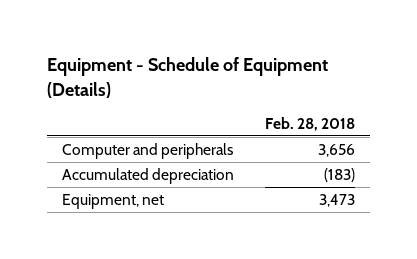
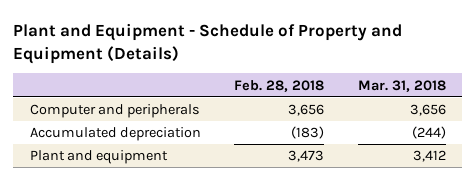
- Equipment - Schedule of Equipment (Details)
+ Plant and Equipment - Schedule of Property and Equipment (Details)
- | Feb. 28, 2018
+ | Feb. 28, 2018 | Mar. 31, 2018
- Equipment, net | 3,473
+ Plant and equipment | 3,473 | 3,412

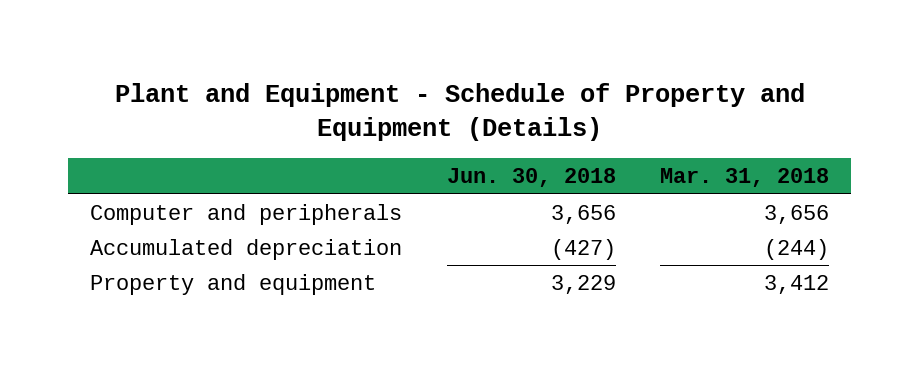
- | Feb. 28, 2018 | Mar. 31, 2018
+ | Jun. 30, 2018 | Mar. 31, 2018
- Plant and equipment | 3,473 | 3,412
+ Property and equipment | 3,229 | 3,412

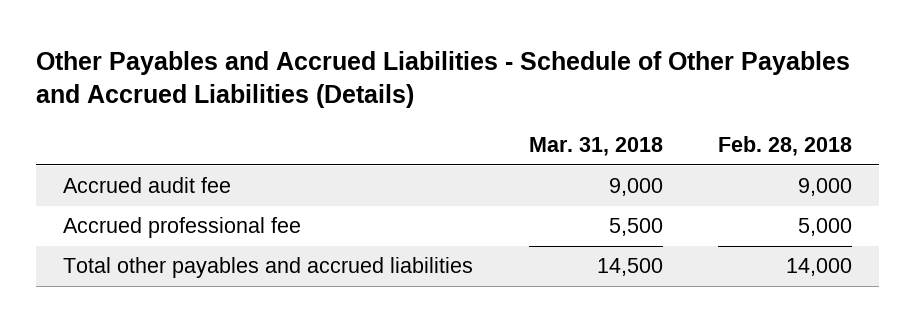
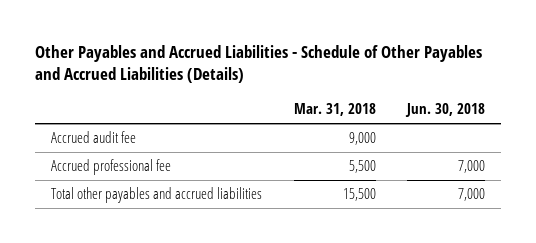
- | Mar. 31, 2018 | Feb. 28, 2018
+ | Mar. 31, 2018 | Jun. 30, 2018
- Total other payables and accrued liabilities | 14,500 | 14,000
+ Total other payables and accrued liabilities | 15,500 | 7,000

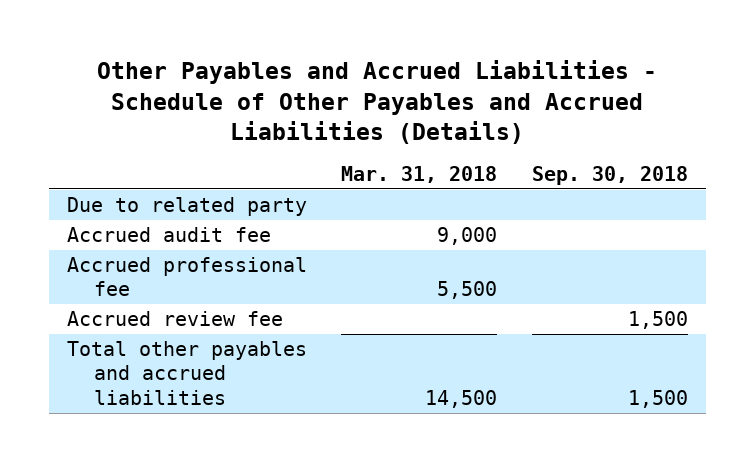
- | Mar. 31, 2018 | Jun. 30, 2018
+ | Mar. 31, 2018 | Sep. 30, 2018
+ Due to related party
- Total other payables and accrued liabilities | 15,500 | 7,000
+ Accrued review fee | | 1,500
+ Total other payables and accrued liabilities | 14,500 | 1,500

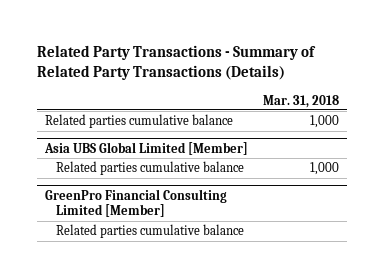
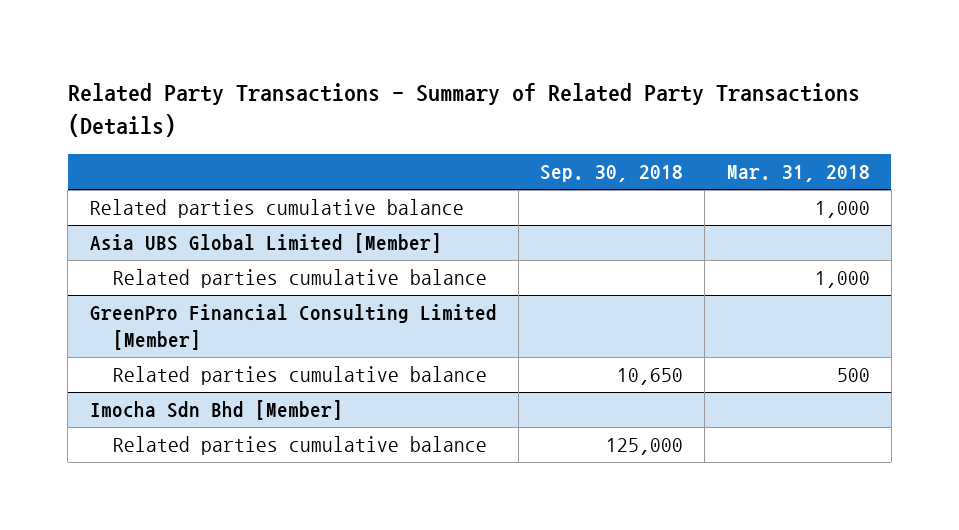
- | Mar. 31, 2018
+ | Sep. 30, 2018 | Mar. 31, 2018
@ GreenPro Financial Consulting Limited [Member]
+ Related parties cumulative balance | 10,650 | 500
+ Imocha Sdn Bhd [Member]

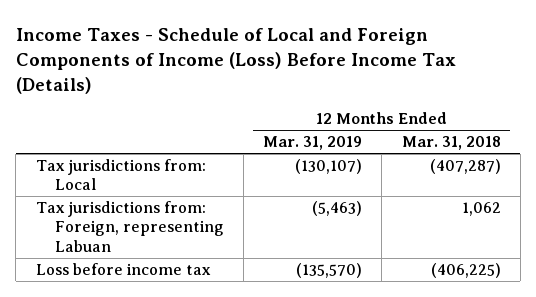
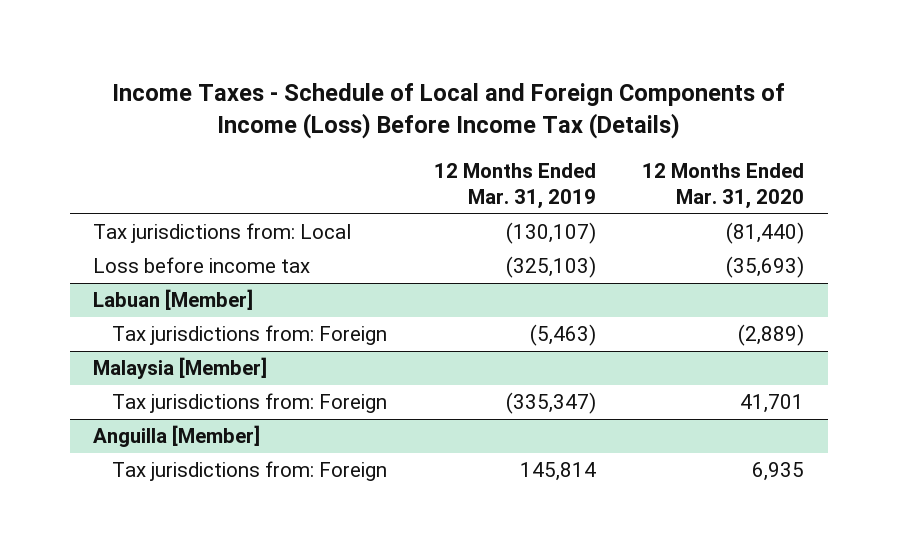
- | 12 Months Ended Mar. 31, 2019 | 12 Months Ended Mar. 31, 2018
+ | 12 Months Ended Mar. 31, 2019 | 12 Months Ended Mar. 31, 2020
- Tax jurisdictions from: Foreign, representing Labuan | (5,463) | 1,062
- Loss before income tax | (135,570) | (406,225)
+ Loss before income tax | (325,103) | (35,693)
+ Labuan [Member]
+ Tax jurisdictions from: Foreign | (5,463) | (2,889)
+ Malaysia [Member]
+ Tax jurisdictions from: Foreign | (335,347) | 41,701
+ Anguilla [Member]
+ Tax jurisdictions from: Foreign | 145,814 | 6,935

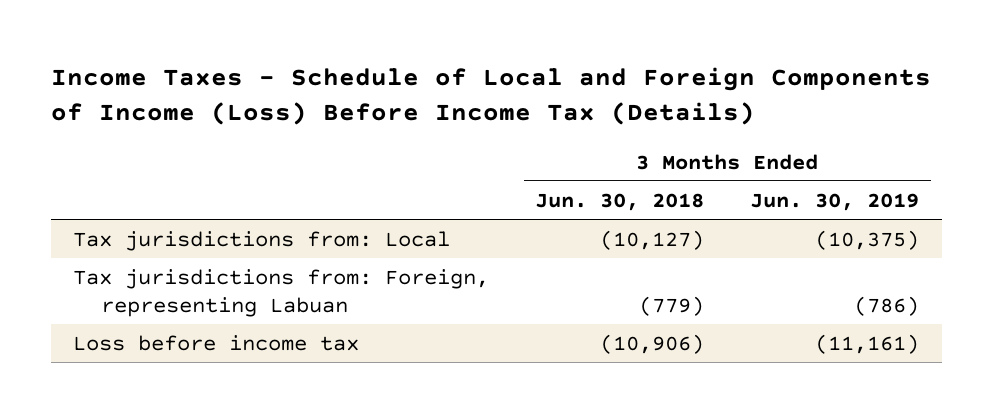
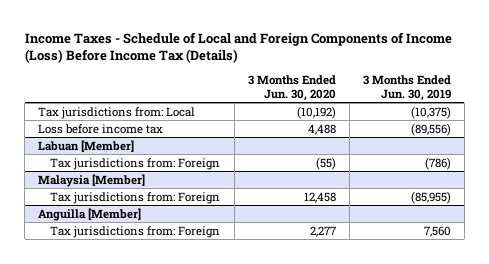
- | 3 Months Ended Jun. 30, 2018 | 3 Months Ended Jun. 30, 2019
+ | 3 Months Ended Jun. 30, 2020 | 3 Months Ended Jun. 30, 2019
- Tax jurisdictions from: Foreign, representing Labuan | (779) | (786)
- Loss before income tax | (10,906) | (11,161)
+ Loss before income tax | 4,488 | (89,556)
+ Labuan [Member]
+ Tax jurisdictions from: Foreign | (55) | (786)
+ Malaysia [Member]
+ Tax jurisdictions from: Foreign | 12,458 | (85,955)
+ Anguilla [Member]
+ Tax jurisdictions from: Foreign | 2,277 | 7,560

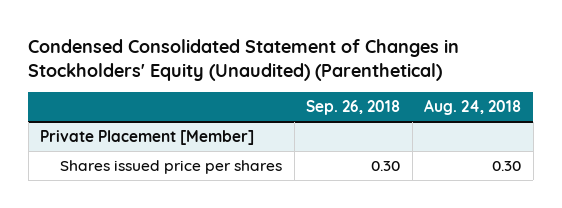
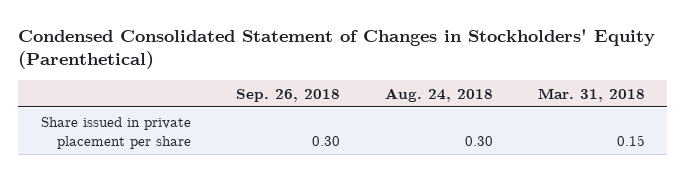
- Condensed Consolidated Statement of Changes in Stockholders' Equity (Unaudited) (Parenthetical)
+ Condensed Consolidated Statement of Changes in Stockholders' Equity (Parenthetical)
- | Sep. 26, 2018 | Aug. 24, 2018
+ | Sep. 26, 2018 | Aug. 24, 2018 | Mar. 31, 2018
- Private Placement [Member]
- Shares issued price per shares | 0.30 | 0.30
+ Share issued in private placement per share | 0.30 | 0.30 | 0.15

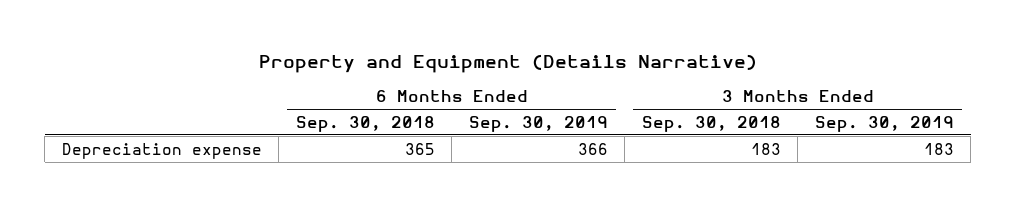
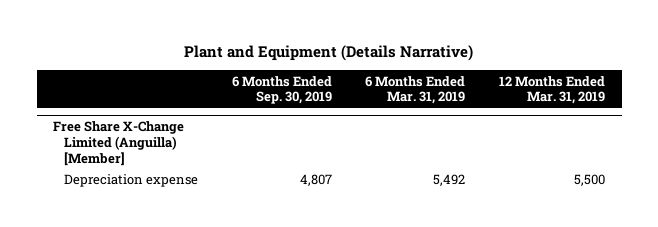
- Property and Equipment (Details Narrative)
+ Plant and Equipment (Details Narrative)
- | 6 Months Ended Sep. 30, 2018 | 6 Months Ended Sep. 30, 2019 | 3 Months Ended Sep. 30, 2018 | 3 Months Ended Sep. 30, 2019
+ | 6 Months Ended Sep. 30, 2019 | 6 Months Ended Mar. 31, 2019 | 12 Months Ended Mar. 31, 2019
- Depreciation expense | 365 | 366 | 183 | 183
+ Free Share X-Change Limited (Anguilla) [Member]
+ Depreciation expense | 4,807 | 5,492 | 5,500

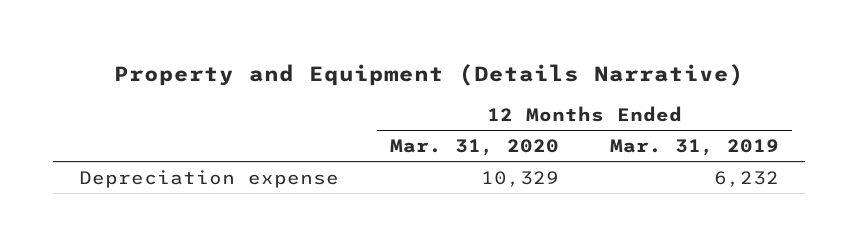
- Plant and Equipment (Details Narrative)
+ Property and Equipment (Details Narrative)
- | 6 Months Ended Sep. 30, 2019 | 6 Months Ended Mar. 31, 2019 | 12 Months Ended Mar. 31, 2019
+ | 12 Months Ended Mar. 31, 2020 | 12 Months Ended Mar. 31, 2019
- Free Share X-Change Limited (Anguilla) [Member]
- Depreciation expense | 4,807 | 5,492 | 5,500
+ Depreciation expense | 10,329 | 6,232

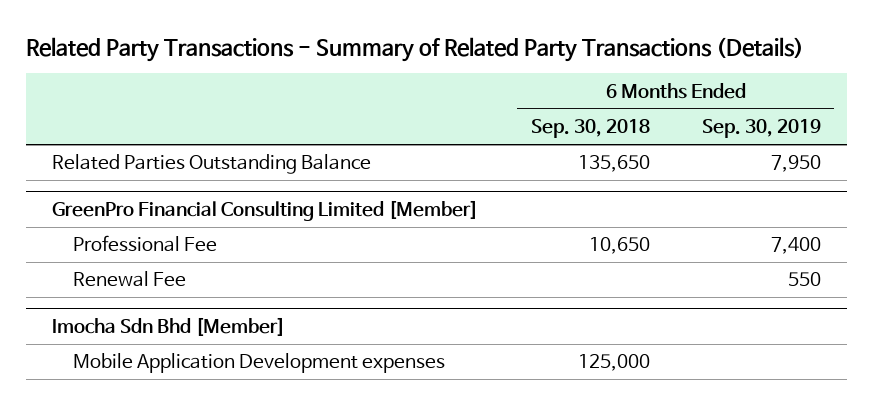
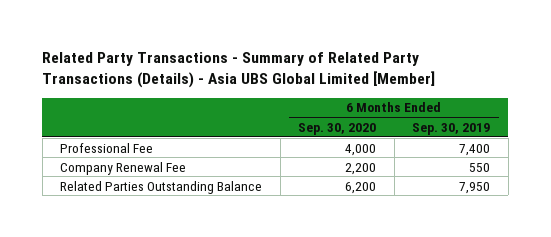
- Related Party Transactions - Summary of Related Party Transactions (Details)
+ Related Party Transactions - Summary of Related Party Transactions (Details) - Asia UBS Global Limited [Member]
- | 6 Months Ended Sep. 30, 2018 | 6 Months Ended Sep. 30, 2019
+ | 6 Months Ended Sep. 30, 2020 | 6 Months Ended Sep. 30, 2019
- GreenPro Financial Consulting Limited [Member]
- Renewal Fee | | 550
- Imocha Sdn Bhd [Member]
- Mobile Application Development expenses | 125,000 |
+ Company Renewal Fee | 2,200 | 550
moved down: Related Parties Outstanding Balance | 6,200 | 7,950

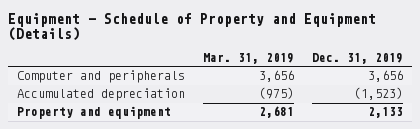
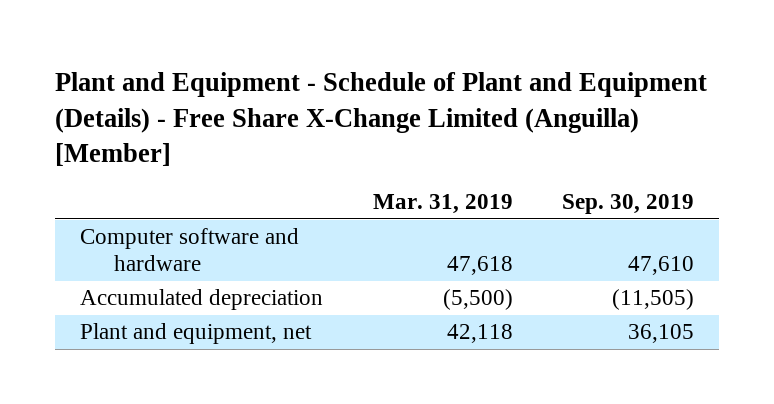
- Equipment - Schedule of Property and Equipment (Details)
+ Plant and Equipment - Schedule of Plant and Equipment (Details) - Free Share X-Change Limited (Anguilla) [Member]
- | Mar. 31, 2019 | Dec. 31, 2019
+ | Mar. 31, 2019 | Sep. 30, 2019
- Computer and peripherals | 3,656 | 3,656
- Accumulated depreciation | (975) | (1,523)
- Property and equipment | 2,681 | 2,133
+ Computer software and hardware | 47,618 | 47,610
+ Accumulated depreciation | (5,500) | (11,505)
+ Plant and equipment, net | 42,118 | 36,105

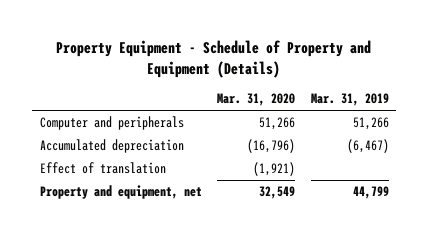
- Plant and Equipment - Schedule of Plant and Equipment (Details) - Free Share X-Change Limited (Anguilla) [Member]
+ Property Equipment - Schedule of Property and Equipment (Details)
- | Mar. 31, 2019 | Sep. 30, 2019
+ | Mar. 31, 2020 | Mar. 31, 2019
- Computer software and hardware | 47,618 | 47,610
- Accumulated depreciation | (5,500) | (11,505)
- Plant and equipment, net | 42,118 | 36,105
+ Computer and peripherals | 51,266 | 51,266
+ Accumulated depreciation | (16,796) | (6,467)
+ Effect of translation | (1,921) |
+ Property and equipment, net | 32,549 | 44,799

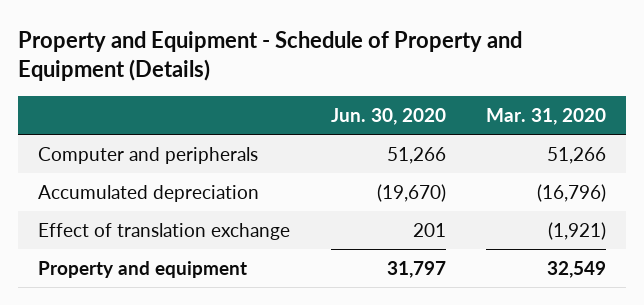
- Property Equipment - Schedule of Property and Equipment (Details)
+ Property and Equipment - Schedule of Property and Equipment (Details)
- | Mar. 31, 2020 | Mar. 31, 2019
+ | Jun. 30, 2020 | Mar. 31, 2020
- Effect of translation | (1,921) |
- Property and equipment, net | 32,549 | 44,799
+ Effect of translation exchange | 201 | (1,921)
+ Property and equipment | 31,797 | 32,549

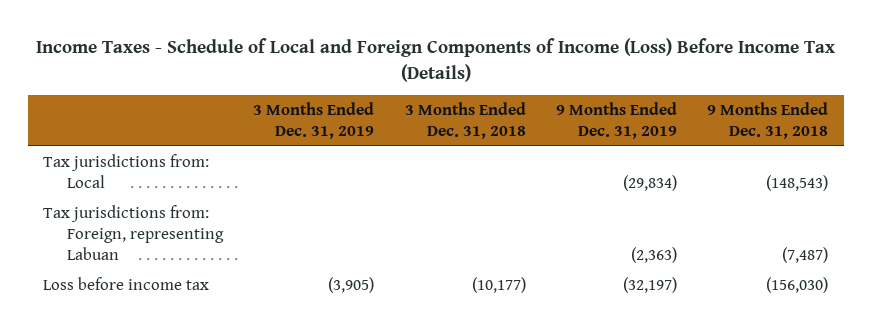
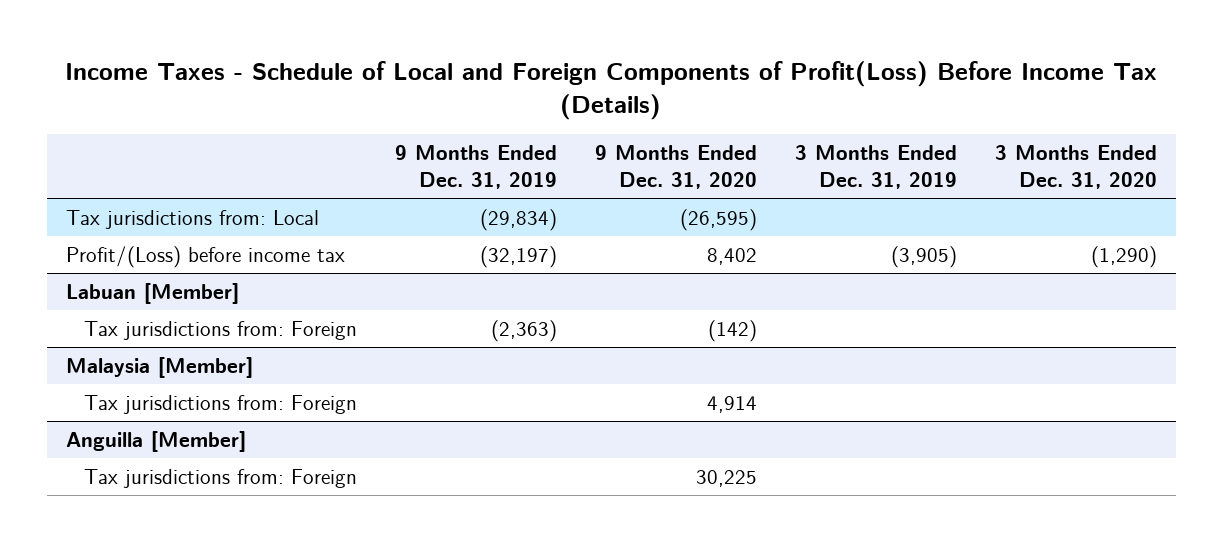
- Income Taxes - Schedule of Local and Foreign Components of Income (Loss) Before Income Tax (Details)
+ Income Taxes - Schedule of Local and Foreign Components of Profit(Loss) Before Income Tax (Details)
- | 3 Months Ended Dec. 31, 2019 | 3 Months Ended Dec. 31, 2018 | 9 Months Ended Dec. 31, 2019 | 9 Months Ended Dec. 31, 2018
+ | 9 Months Ended Dec. 31, 2019 | 9 Months Ended Dec. 31, 2020 | 3 Months Ended Dec. 31, 2019 | 3 Months Ended Dec. 31, 2020
- Tax jurisdictions from: Foreign, representing Labuan | | | (2,363) | (7,487)
- Loss before income tax | (3,905) | (10,177) | (32,197) | (156,030)
+ Profit/(Loss) before income tax | (32,197) | 8,402 | (3,905) | (1,290)
+ Labuan [Member]
+ Tax jurisdictions from: Foreign | (2,363) | (142) | |
+ Malaysia [Member]
+ Tax jurisdictions from: Foreign | | 4,914 | |
+ Anguilla [Member]
+ Tax jurisdictions from: Foreign | | 30,225 | |

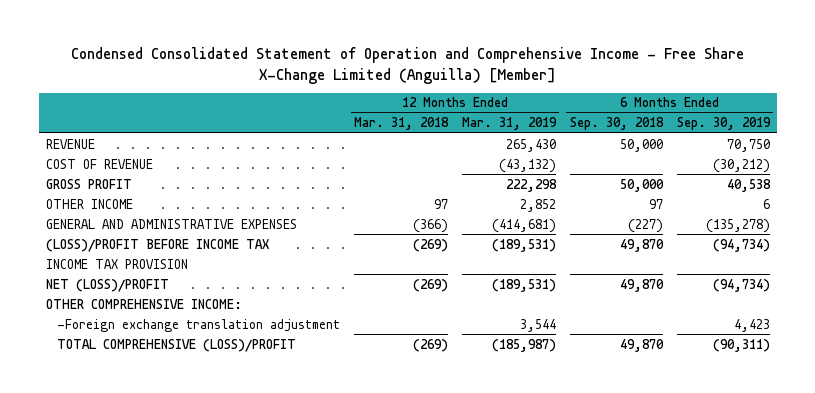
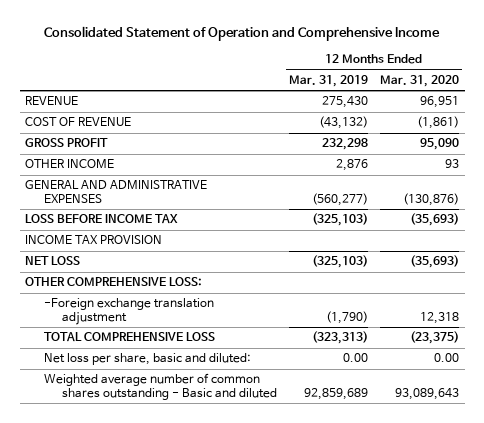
- Condensed Consolidated Statement of Operation and Comprehensive Income - Free Share X-Change Limited (Anguilla) [Member]
+ Consolidated Statement of Operation and Comprehensive Income
- | 12 Months Ended Mar. 31, 2018 | 12 Months Ended Mar. 31, 2019 | 6 Months Ended Sep. 30, 2018 | 6 Months Ended Sep. 30, 2019
+ | 12 Months Ended Mar. 31, 2019 | 12 Months Ended Mar. 31, 2020
- REVENUE | | 265,430 | 50,000 | 70,750
+ REVENUE | 275,430 | 96,951
- GROSS PROFIT | | 222,298 | 50,000 | 40,538
- OTHER INCOME | 97 | 2,852 | 97 | 6
- GENERAL AND ADMINISTRATIVE EXPENSES | (366) | (414,681) | (227) | (135,278)
- (LOSS)/PROFIT BEFORE INCOME TAX | (269) | (189,531) | 49,870 | (94,734)
+ GROSS PROFIT | 232,298 | 95,090
+ OTHER INCOME | 2,876 | 93
+ GENERAL AND ADMINISTRATIVE EXPENSES | (560,277) | (130,876)
+ LOSS BEFORE INCOME TAX | (325,103) | (35,693)
- NET (LOSS)/PROFIT | (269) | (189,531) | 49,870 | (94,734)
- OTHER COMPREHENSIVE INCOME:
- -Foreign exchange translation adjustment | | 3,544 | | 4,423
- TOTAL COMPREHENSIVE (LOSS)/PROFIT | (269) | (185,987) | 49,870 | (90,311)
+ NET LOSS | (325,103) | (35,693)
+ OTHER COMPREHENSIVE LOSS:
+ -Foreign exchange translation adjustment | (1,790) | 12,318
+ TOTAL COMPREHENSIVE LOSS | (323,313) | (23,375)
+ Net loss per share, basic and diluted: | 0.00 | 0.00
+ Weighted average number of common shares outstanding - Basic and diluted | 92,859,689 | 93,089,643

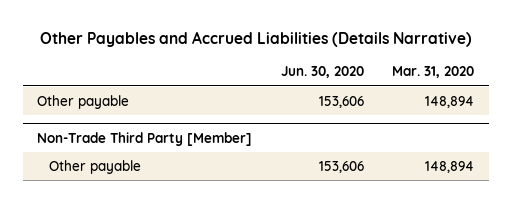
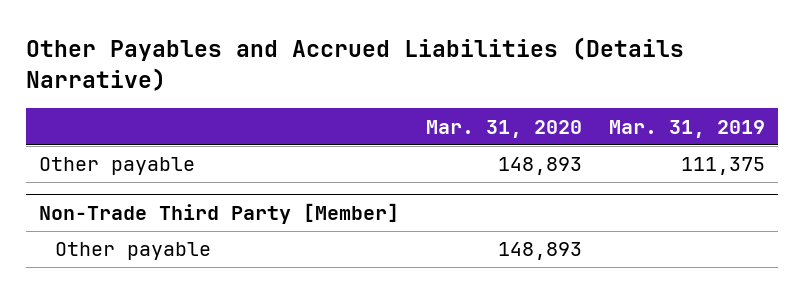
- | Jun. 30, 2020 | Mar. 31, 2020
+ | Mar. 31, 2020 | Mar. 31, 2019
- Other payable | 153,606 | 148,894
+ Other payable | 148,893 | 111,375
@ Non-Trade Third Party [Member]
- Other payable | 153,606 | 148,894
+ Other payable | 148,893 |

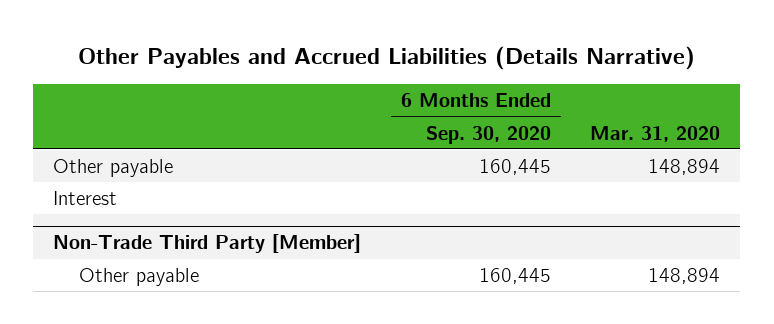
- | Mar. 31, 2020 | Mar. 31, 2019
+ | 6 Months Ended Sep. 30, 2020 | Mar. 31, 2020
- Other payable | 148,893 | 111,375
+ Other payable | 160,445 | 148,894
+ Interest
@ Non-Trade Third Party [Member]
- Other payable | 148,893 |
+ Other payable | 160,445 | 148,894

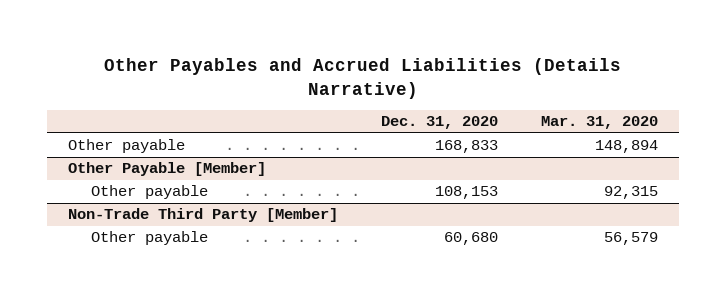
- | 6 Months Ended Sep. 30, 2020 | Mar. 31, 2020
+ | Dec. 31, 2020 | Mar. 31, 2020
- Interest
+ Other Payable [Member]
+ Other payable | 108,153 | 92,315
@ Non-Trade Third Party [Member]
- Other payable | 160,445 | 148,894
+ Other payable | 60,680 | 56,579

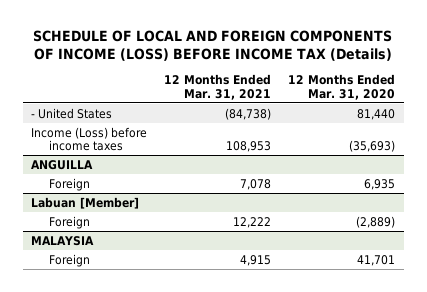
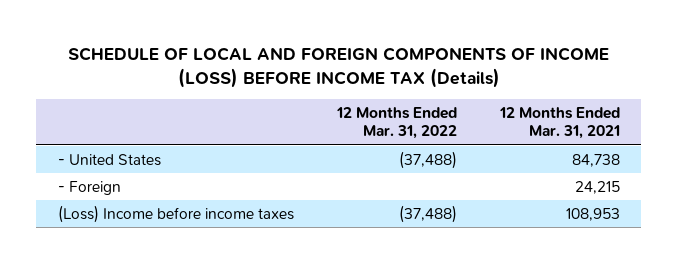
- | 12 Months Ended Mar. 31, 2021 | 12 Months Ended Mar. 31, 2020
+ | 12 Months Ended Mar. 31, 2022 | 12 Months Ended Mar. 31, 2021
- - United States | (84,738) | 81,440
- Income (Loss) before income taxes | 108,953 | (35,693)
- ANGUILLA
- Foreign | 7,078 | 6,935
- Labuan [Member]
- Foreign | 12,222 | (2,889)
- MALAYSIA
- Foreign | 4,915 | 41,701
+ - United States | (37,488) | 84,738
+ - Foreign | | 24,215
+ (Loss) Income before income taxes | (37,488) | 108,953

